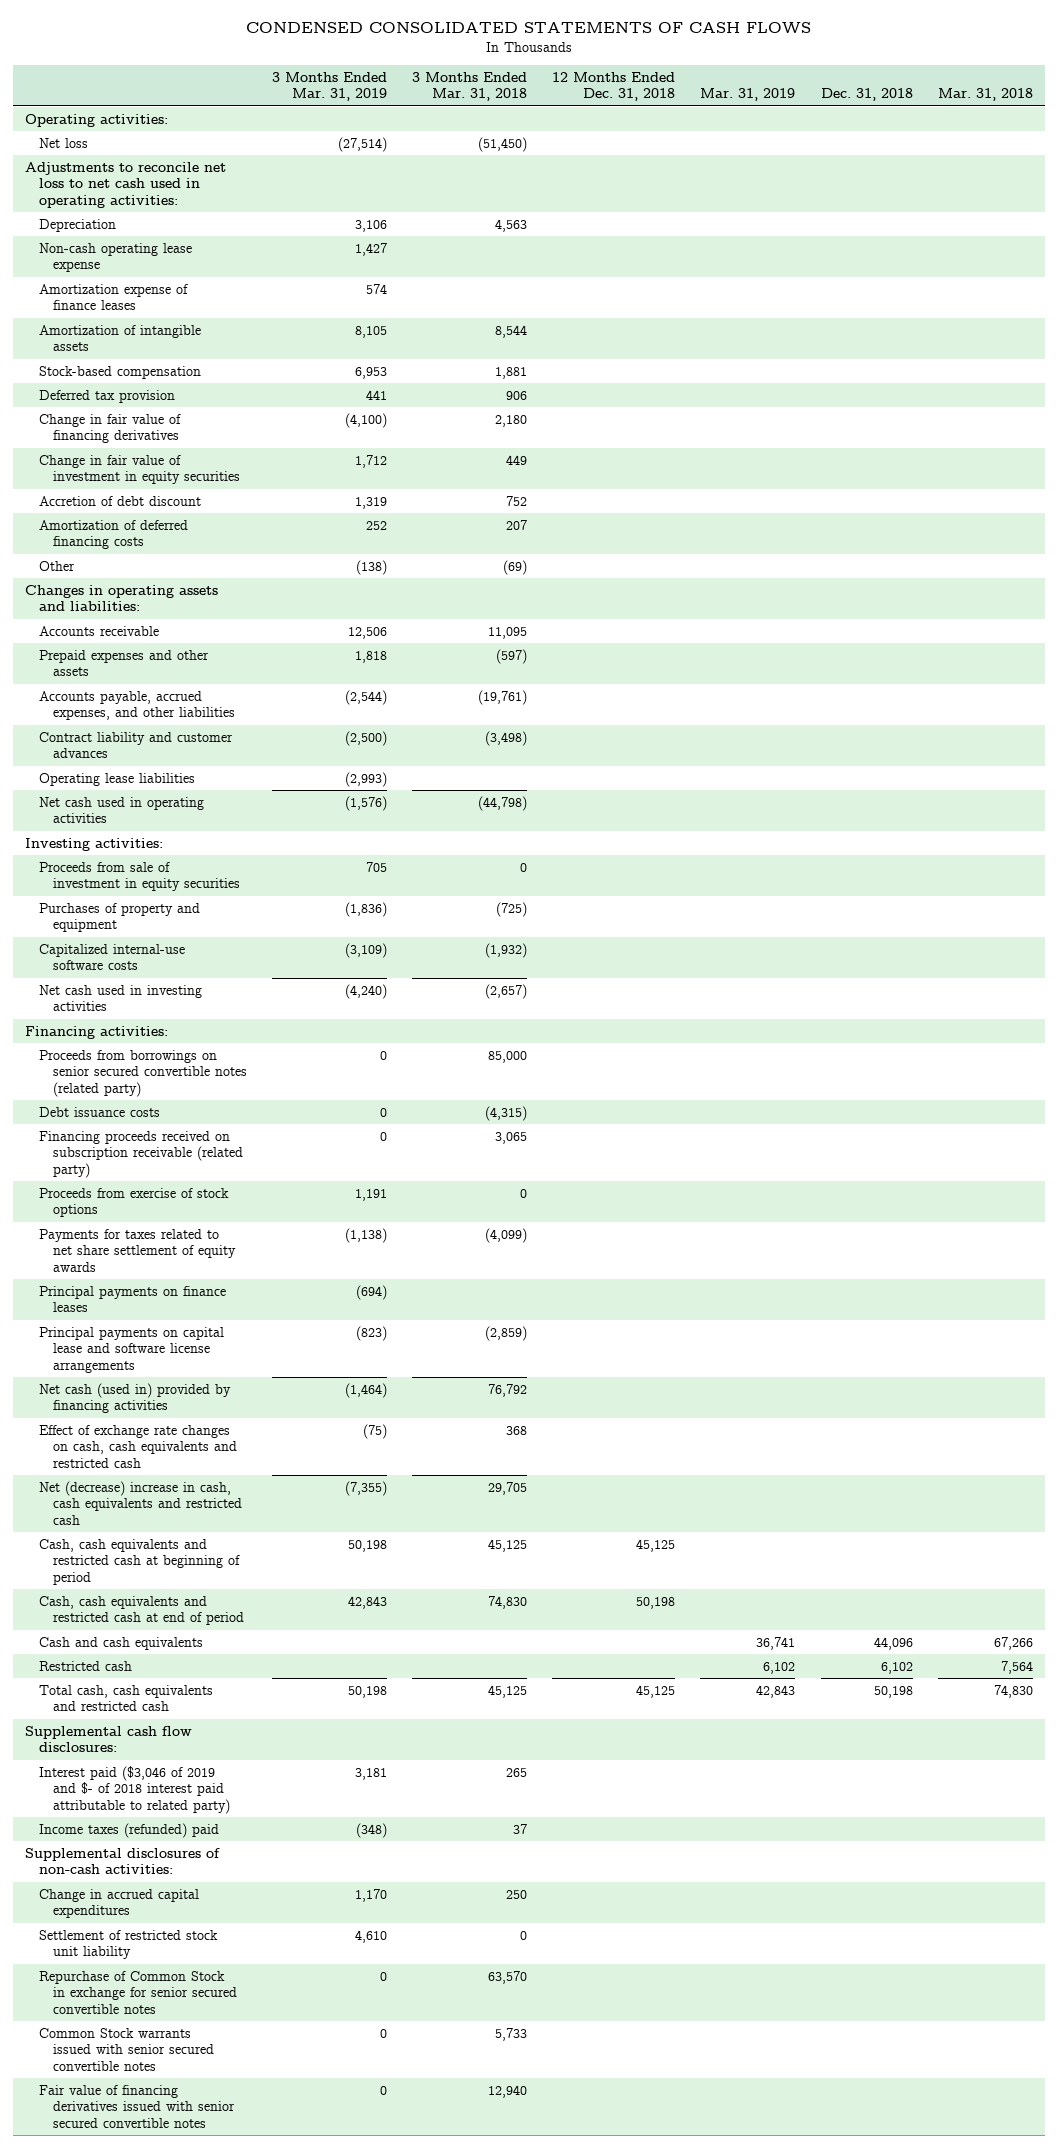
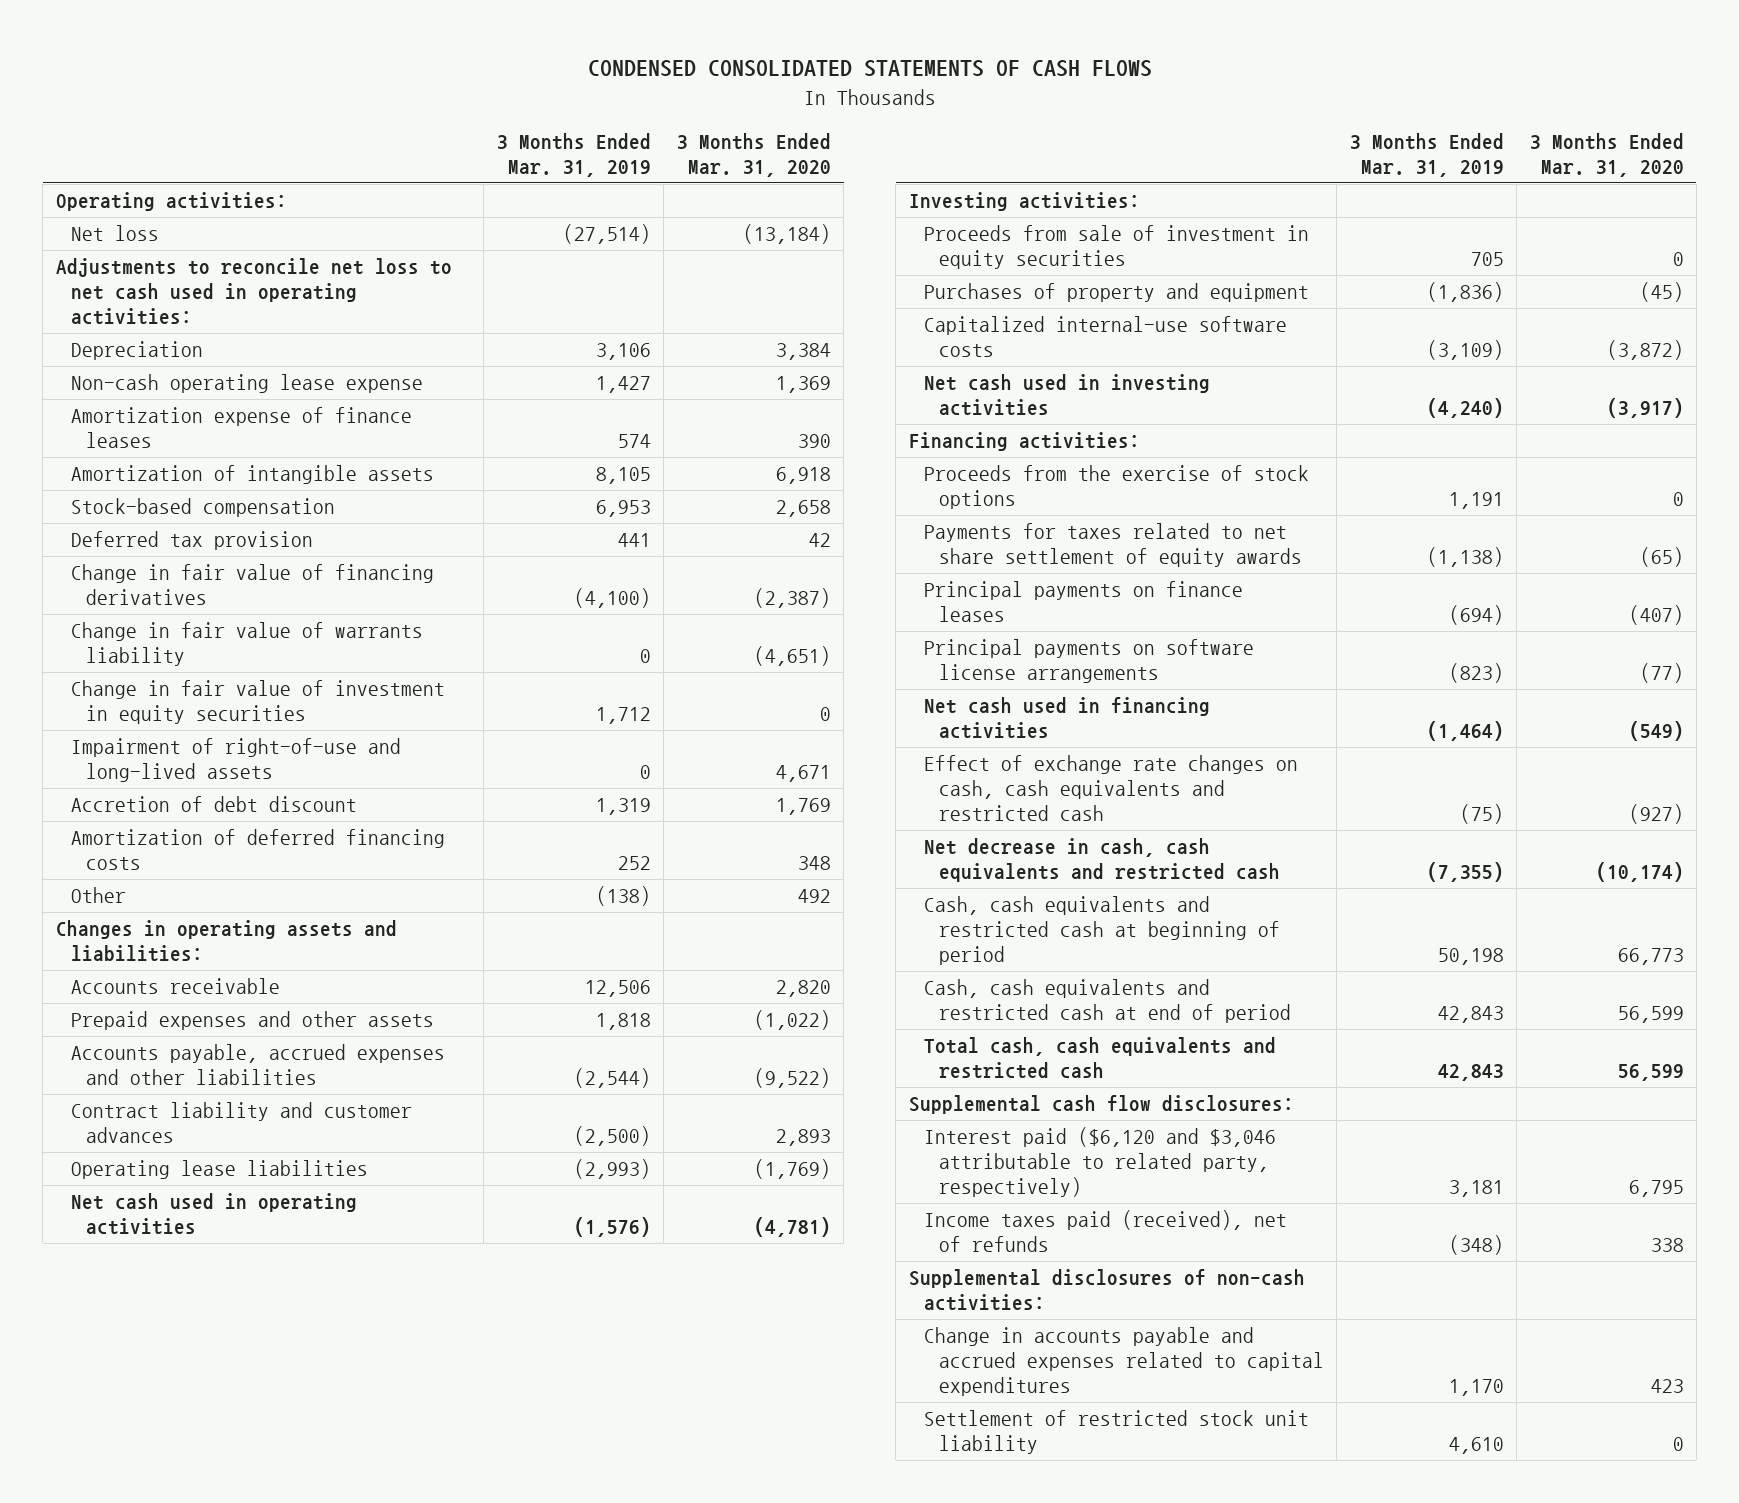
- | 3 Months Ended Mar. 31, 2019 | 3 Months Ended Mar. 31, 2018 | 12 Months Ended Dec. 31, 2018 | Mar. 31, 2019 | Dec. 31, 2018 | Mar. 31, 2018
+ | 3 Months Ended Mar. 31, 2019 | 3 Months Ended Mar. 31, 2020
+ Change in fair value of warrants liability | 0 | (4,651)
+ Impairment of right-of-use and long-lived assets | 0 | 4,671
- Accounts payable, accrued expenses, and other liabilities | (2,544) | (19,761) | | | |
+ Accounts payable, accrued expenses and other liabilities | (2,544) | (9,522)
- Proceeds from borrowings on senior secured convertible notes (related party) | 0 | 85,000 | | | |
- Debt issuance costs | 0 | (4,315) | | | |
- Financing proceeds received on subscription receivable (related party) | 0 | 3,065 | | | |
- Proceeds from exercise of stock options | 1,191 | 0 | | | |
+ Proceeds from the exercise of stock options | 1,191 | 0
- Principal payments on capital lease and software license arrangements | (823) | (2,859) | | | |
- Net cash (used in) provided by financing activities | (1,464) | 76,792 | | | |
+ Principal payments on software license arrangements | (823) | (77)
+ Net cash used in financing activities | (1,464) | (549)
- Net (decrease) increase in cash, cash equivalents and restricted cash | (7,355) | 29,705 | | | |
+ Net decrease in cash, cash equivalents and restricted cash | (7,355) | (10,174)
- Cash and cash equivalents | | | | 36,741 | 44,096 | 67,266
- Restricted cash | | | | 6,102 | 6,102 | 7,564
- Total cash, cash equivalents and restricted cash | 50,198 | 45,125 | 45,125 | 42,843 | 50,198 | 74,830
+ Total cash, cash equivalents and restricted cash | 42,843 | 56,599
- Interest paid ($3,046 of 2019 and $- of 2018 interest paid attributable to related party) | 3,181 | 265 | | | |
- Income taxes (refunded) paid | (348) | 37 | | | |
+ Interest paid ($6,120 and $3,046 attributable to related party, respectively) | 3,181 | 6,795
+ Income taxes paid (received), net of refunds | (348) | 338
- Change in accrued capital expenditures | 1,170 | 250 | | | |
+ Change in accounts payable and accrued expenses related to capital expenditures | 1,170 | 423
- Repurchase of Common Stock in exchange for senior secured convertible notes | 0 | 63,570 | | | |
- Common Stock warrants issued with senior secured convertible notes | 0 | 5,733 | | | |
- Fair value of financing derivatives issued with senior secured convertible notes | 0 | 12,940 | | | |

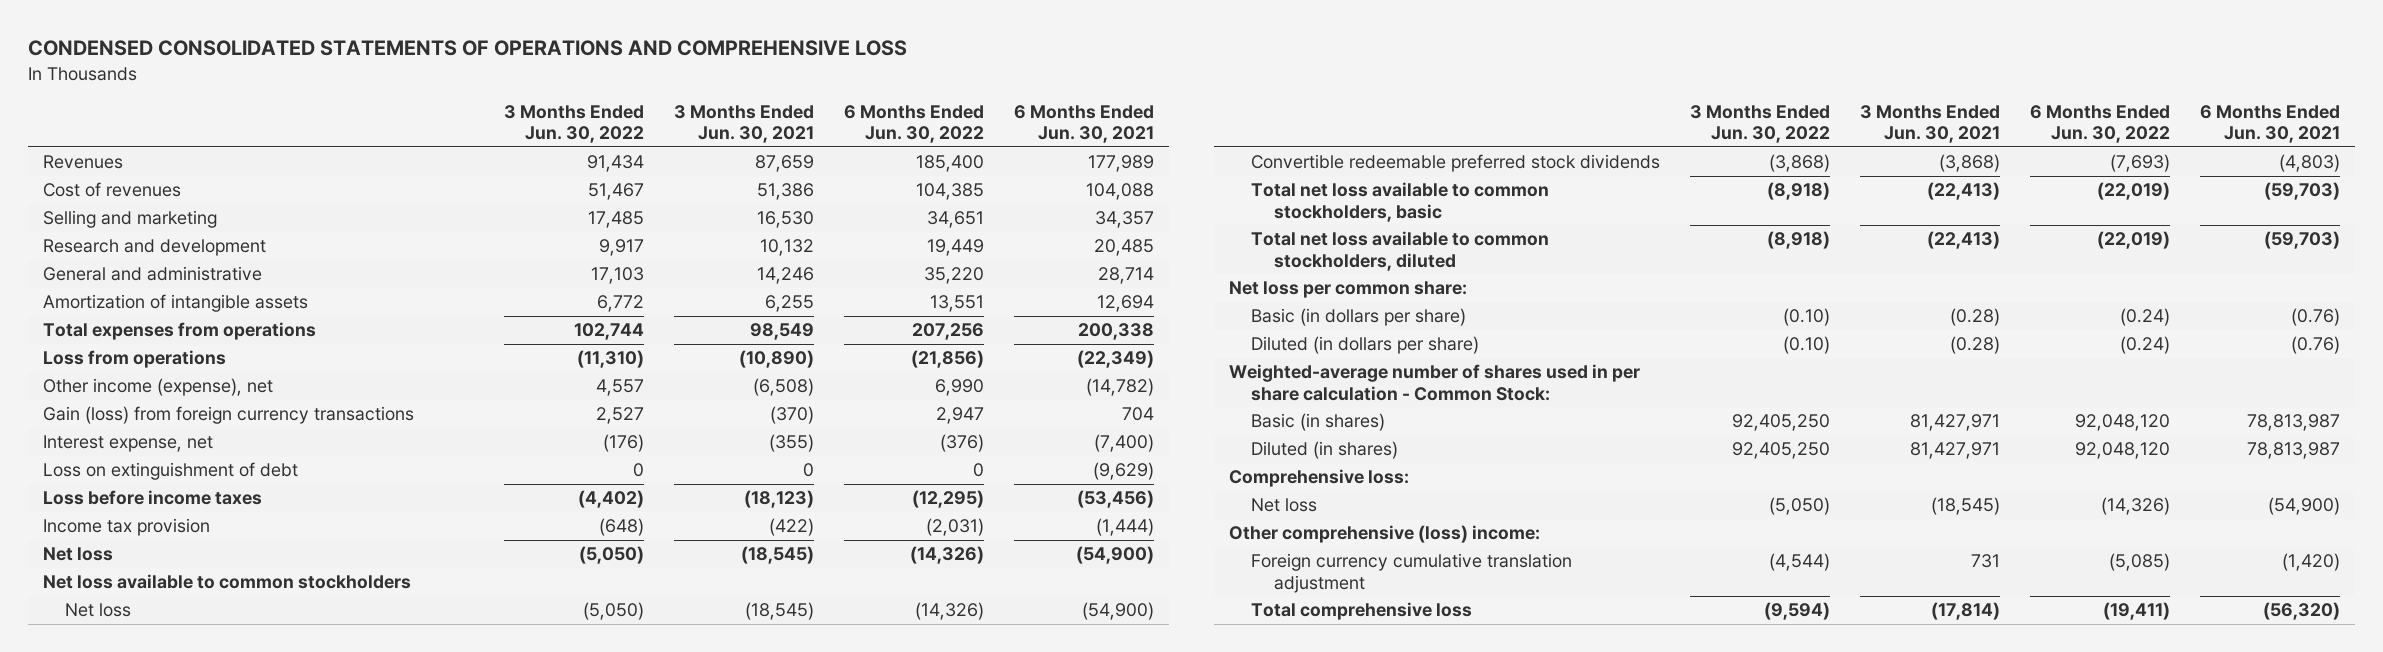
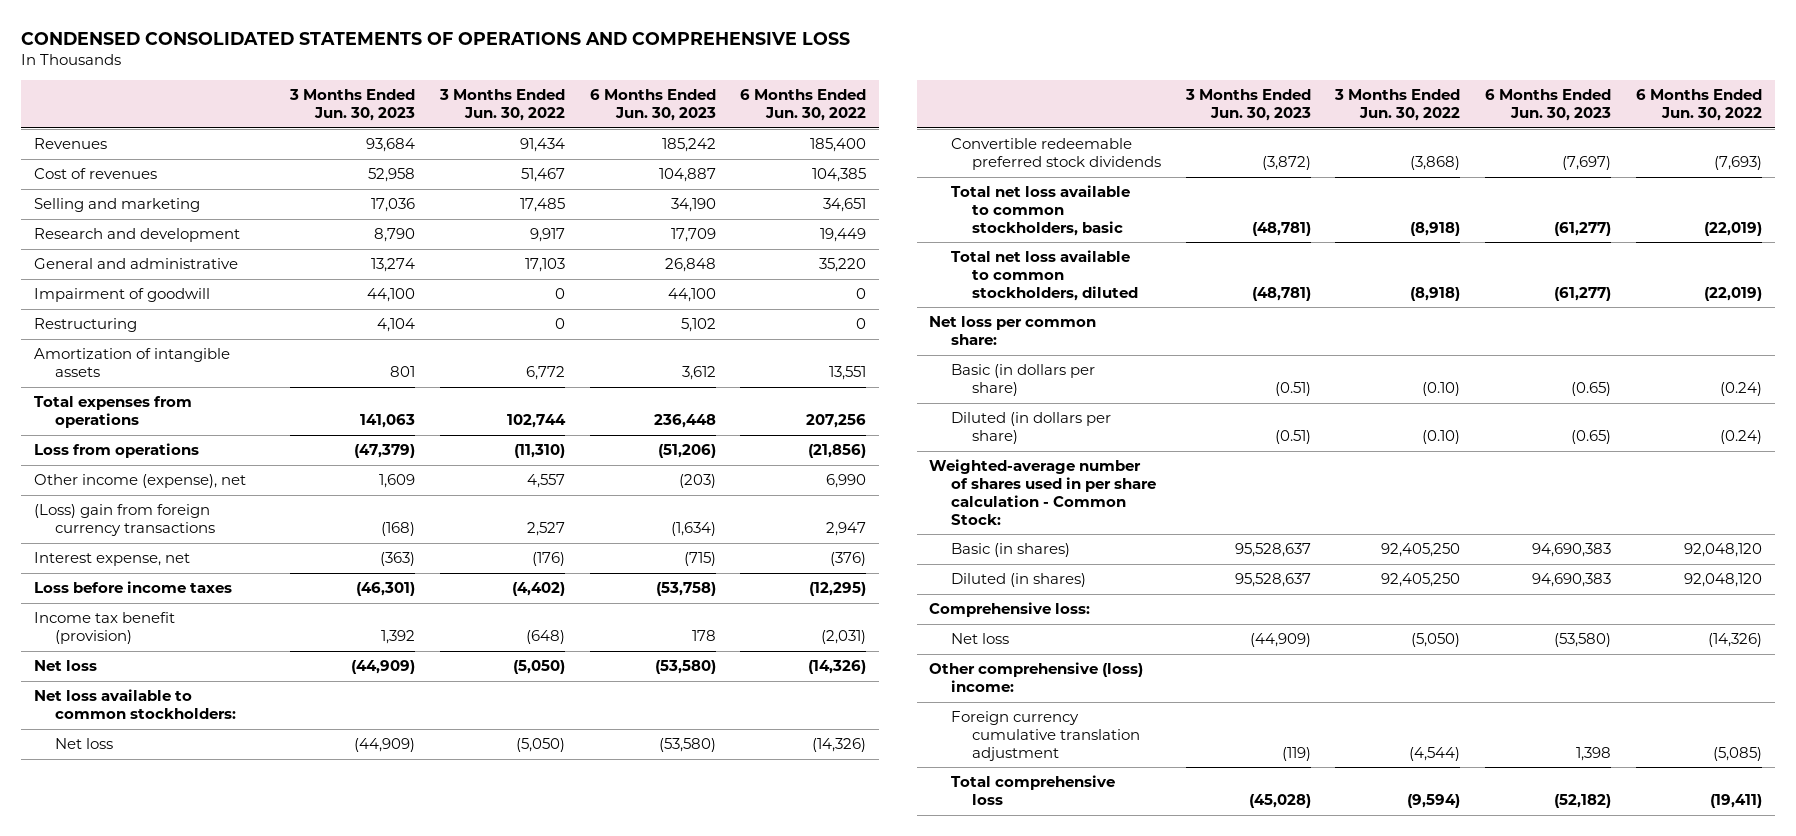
- | 3 Months Ended Jun. 30, 2022 | 3 Months Ended Jun. 30, 2021 | 6 Months Ended Jun. 30, 2022 | 6 Months Ended Jun. 30, 2021
+ | 3 Months Ended Jun. 30, 2023 | 3 Months Ended Jun. 30, 2022 | 6 Months Ended Jun. 30, 2023 | 6 Months Ended Jun. 30, 2022
+ Impairment of goodwill | 44,100 | 0 | 44,100 | 0
+ Restructuring | 4,104 | 0 | 5,102 | 0
- Gain (loss) from foreign currency transactions | 2,527 | (370) | 2,947 | 704
+ (Loss) gain from foreign currency transactions | (168) | 2,527 | (1,634) | 2,947
- Loss on extinguishment of debt | 0 | 0 | 0 | (9,629)
- Income tax provision | (648) | (422) | (2,031) | (1,444)
+ Income tax benefit (provision) | 1,392 | (648) | 178 | (2,031)
- Net loss available to common stockholders
+ Net loss available to common stockholders:

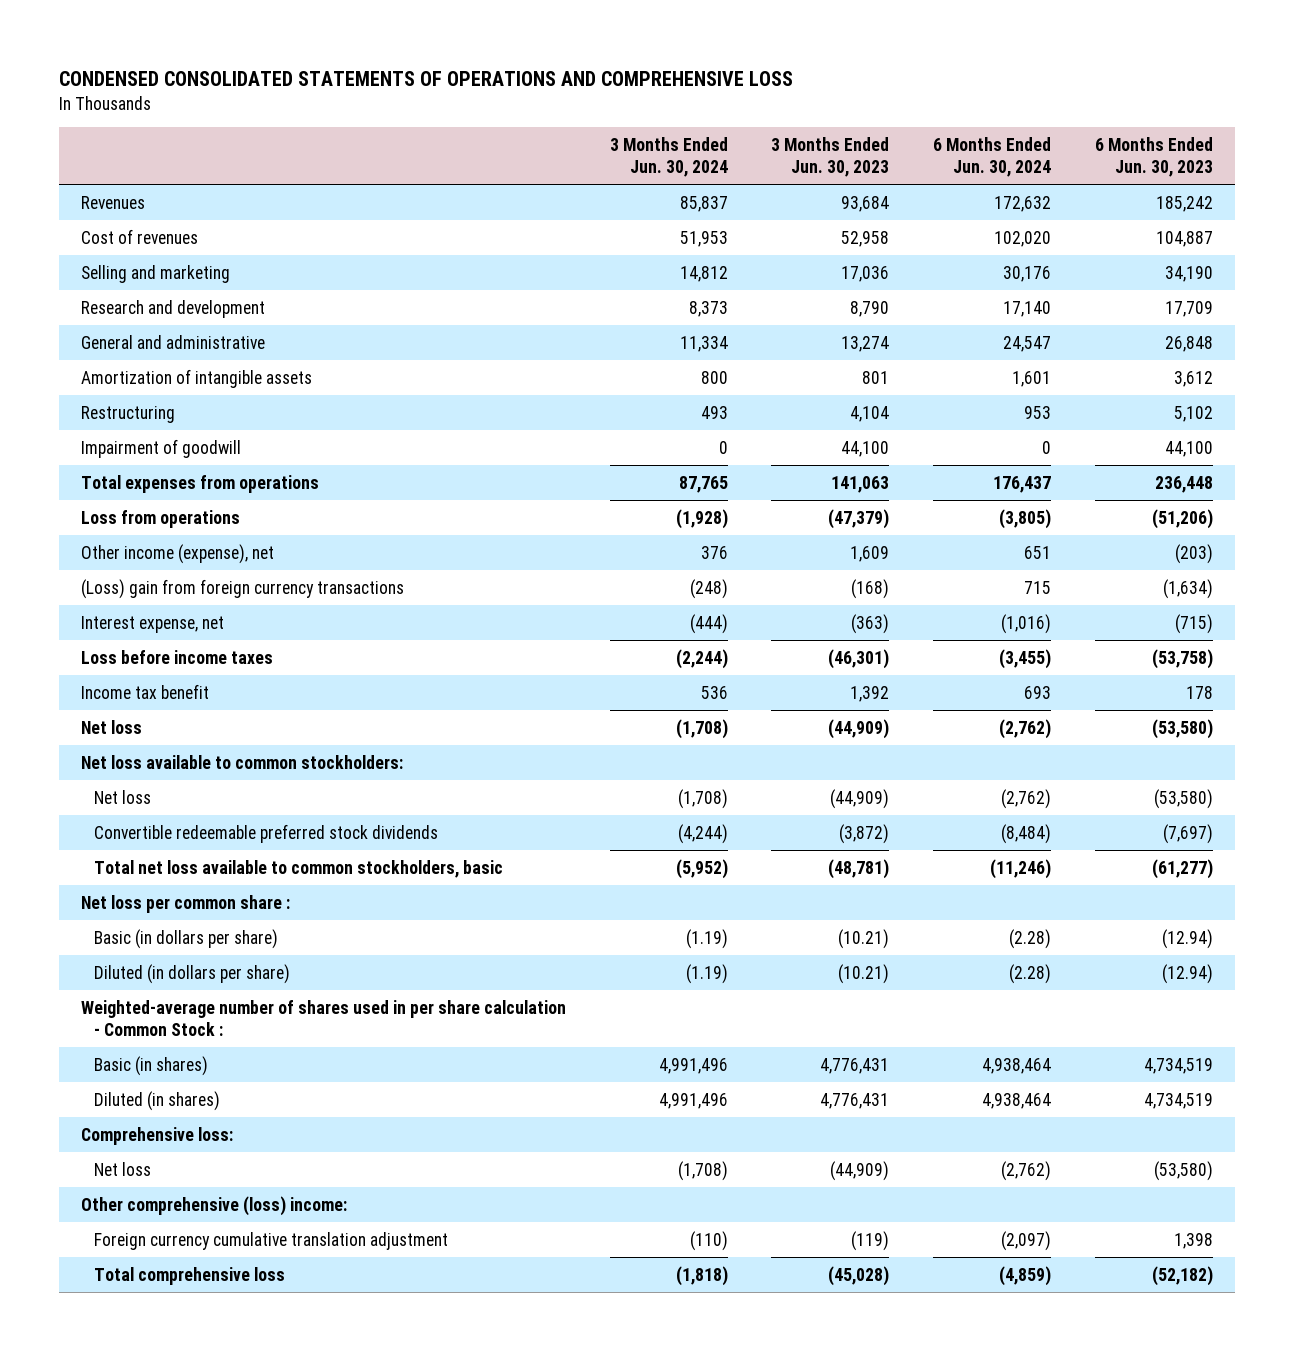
- | 3 Months Ended Jun. 30, 2023 | 3 Months Ended Jun. 30, 2022 | 6 Months Ended Jun. 30, 2023 | 6 Months Ended Jun. 30, 2022
+ | 3 Months Ended Jun. 30, 2024 | 3 Months Ended Jun. 30, 2023 | 6 Months Ended Jun. 30, 2024 | 6 Months Ended Jun. 30, 2023
moved down: Restructuring | 493 | 4,104 | 953 | 5,102
moved down: Impairment of goodwill | 0 | 44,100 | 0 | 44,100
- Income tax benefit (provision) | 1,392 | (648) | 178 | (2,031)
+ Income tax benefit | 536 | 1,392 | 693 | 178
- Total net loss available to common stockholders, diluted | (48,781) | (8,918) | (61,277) | (22,019)
- Net loss per common share:
- Basic (in dollars per share) | (0.51) | (0.10) | (0.65) | (0.24)
- Diluted (in dollars per share) | (0.51) | (0.10) | (0.65) | (0.24)
- Weighted-average number of shares used in per share calculation - Common Stock:
- Basic (in shares) | 95,528,637 | 92,405,250 | 94,690,383 | 92,048,120
- Diluted (in shares) | 95,528,637 | 92,405,250 | 94,690,383 | 92,048,120
+ Net loss per common share :
+ Basic (in dollars per share) | (1.19) | (10.21) | (2.28) | (12.94)
+ Diluted (in dollars per share) | (1.19) | (10.21) | (2.28) | (12.94)
+ Weighted-average number of shares used in per share calculation - Common Stock :
+ Basic (in shares) | 4,991,496 | 4,776,431 | 4,938,464 | 4,734,519
+ Diluted (in shares) | 4,991,496 | 4,776,431 | 4,938,464 | 4,734,519

